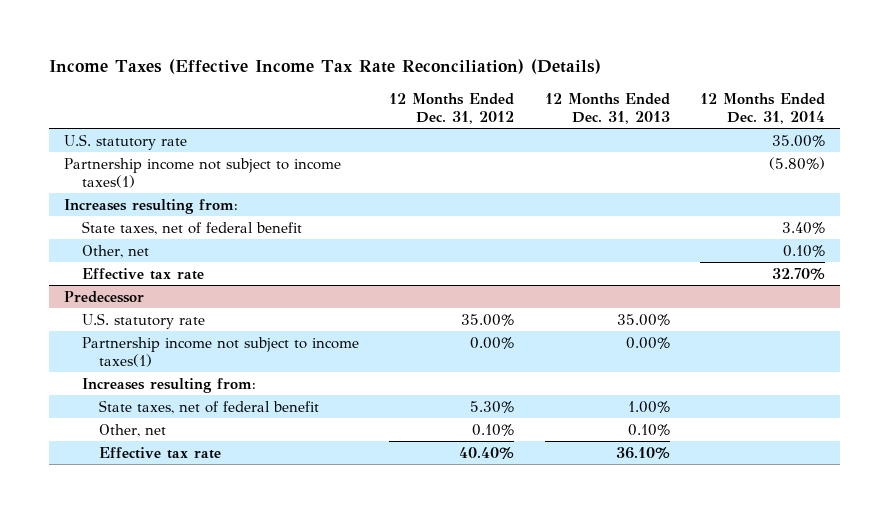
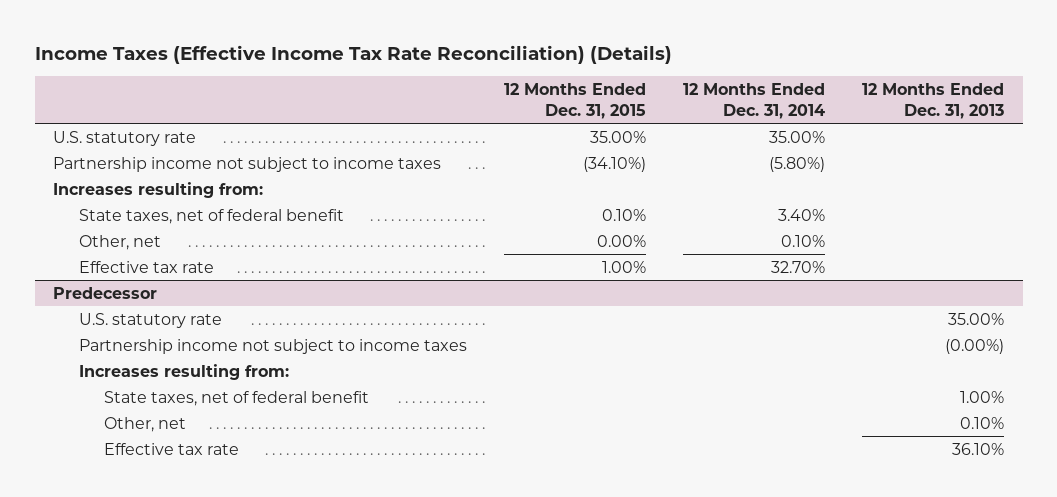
- | 12 Months Ended Dec. 31, 2012 | 12 Months Ended Dec. 31, 2013 | 12 Months Ended Dec. 31, 2014
+ | 12 Months Ended Dec. 31, 2015 | 12 Months Ended Dec. 31, 2014 | 12 Months Ended Dec. 31, 2013
- Partnership income not subject to income taxes(1) | | | (5.80%)
+ Partnership income not subject to income taxes | (34.10%) | (5.80%) |
@ Predecessor
- Partnership income not subject to income taxes(1) | 0.00% | 0.00% |
+ Partnership income not subject to income taxes | | | (0.00%)

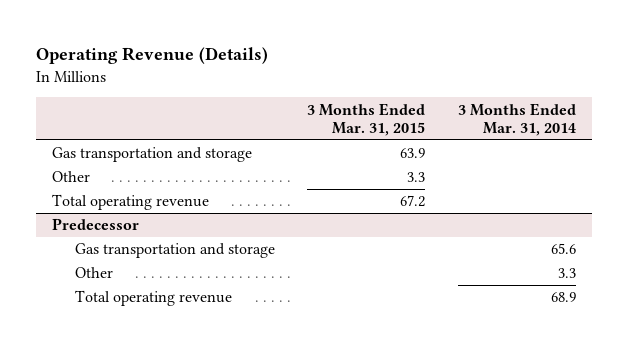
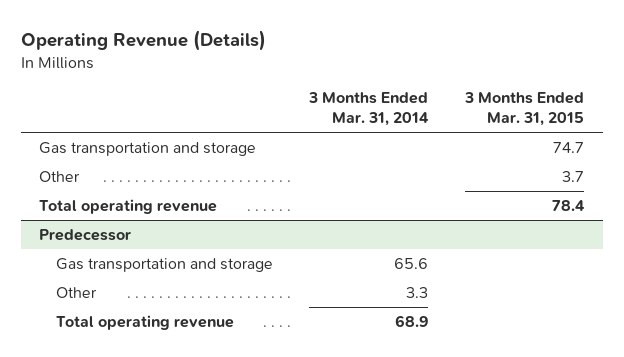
- | 3 Months Ended Mar. 31, 2015 | 3 Months Ended Mar. 31, 2014
+ | 3 Months Ended Mar. 31, 2014 | 3 Months Ended Mar. 31, 2015
- Gas transportation and storage | 63.9 |
- Other | 3.3 |
- Total operating revenue | 67.2 |
+ Gas transportation and storage | | 74.7
+ Other | | 3.7
+ Total operating revenue | | 78.4

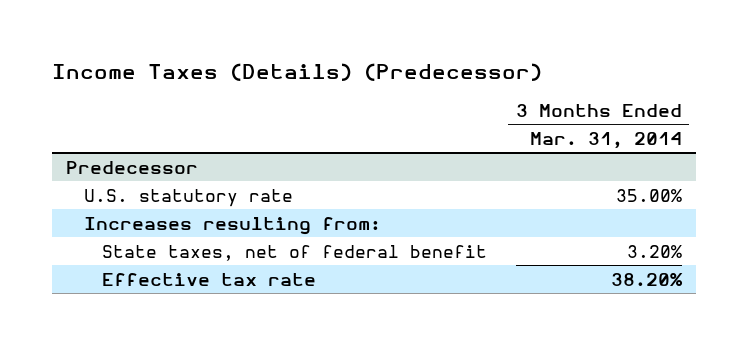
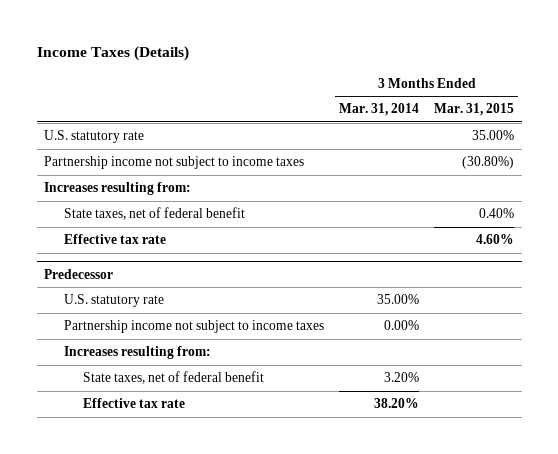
- Income Taxes (Details) (Predecessor)
+ Income Taxes (Details)
- | 3 Months Ended Mar. 31, 2014
+ | 3 Months Ended Mar. 31, 2014 | 3 Months Ended Mar. 31, 2015
+ U.S. statutory rate | | 35.00%
+ Partnership income not subject to income taxes | | (30.80%)
+ Increases resulting from:
+ State taxes, net of federal benefit | | 0.40%
+ Effective tax rate | | 4.60%
@ Predecessor
+ Partnership income not subject to income taxes | 0.00% |

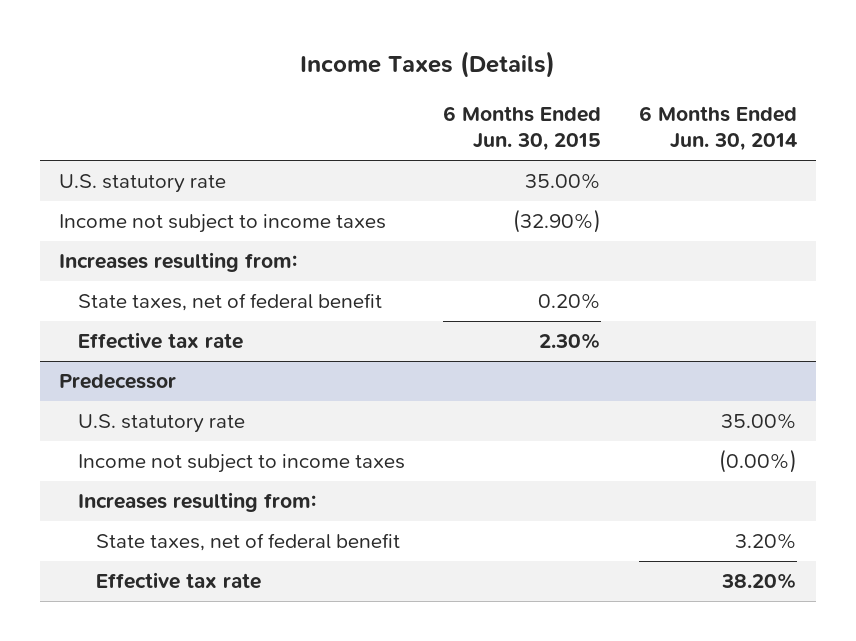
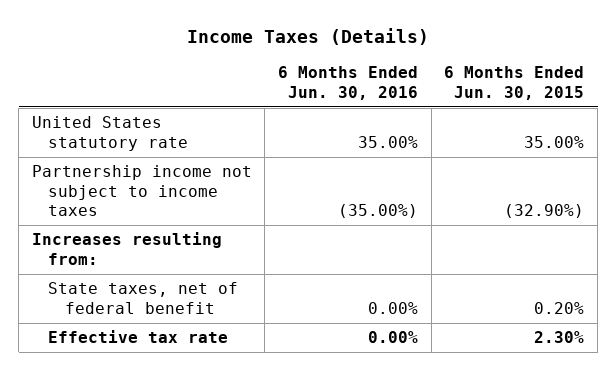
- | 6 Months Ended Jun. 30, 2015 | 6 Months Ended Jun. 30, 2014
+ | 6 Months Ended Jun. 30, 2016 | 6 Months Ended Jun. 30, 2015
- U.S. statutory rate | 35.00% |
- Income not subject to income taxes | (32.90%) |
+ United States statutory rate | 35.00% | 35.00%
+ Partnership income not subject to income taxes | (35.00%) | (32.90%)
- Predecessor
- U.S. statutory rate | | 35.00%
- Income not subject to income taxes | | (0.00%)
- Increases resulting from:
- State taxes, net of federal benefit | | 3.20%
- Effective tax rate | | 38.20%

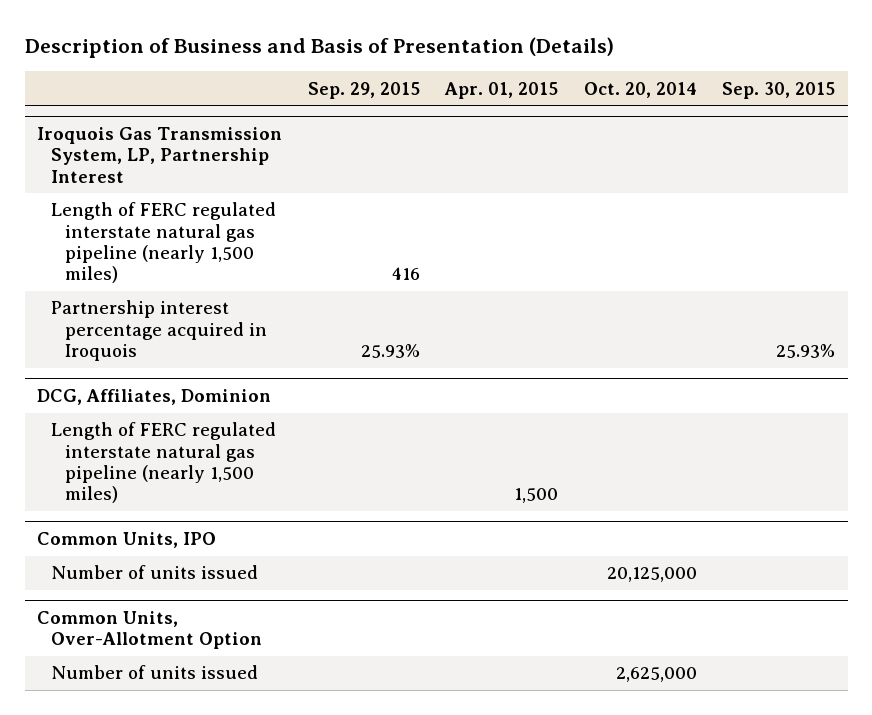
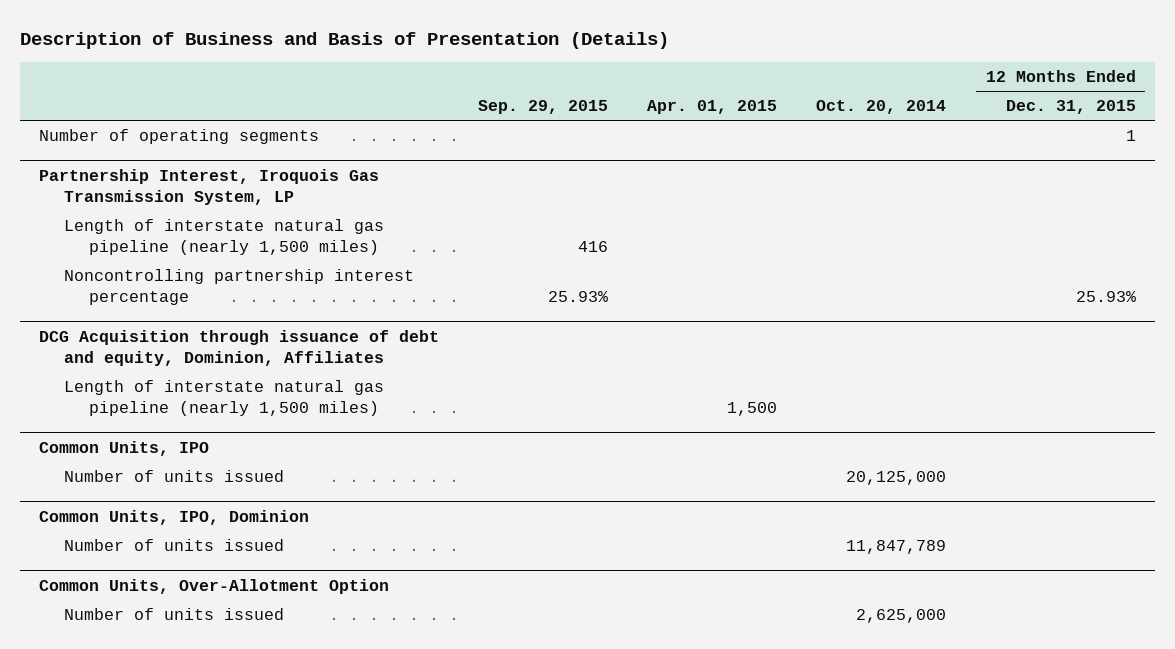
- | Sep. 29, 2015 | Apr. 01, 2015 | Oct. 20, 2014 | Sep. 30, 2015
+ | Sep. 29, 2015 | Apr. 01, 2015 | Oct. 20, 2014 | 12 Months Ended Dec. 31, 2015
- Iroquois Gas Transmission System, LP, Partnership Interest
- Length of FERC regulated interstate natural gas pipeline (nearly 1,500 miles) | 416 | | |
- Partnership interest percentage acquired in Iroquois | 25.93% | | | 25.93%
- DCG, Affiliates, Dominion
- Length of FERC regulated interstate natural gas pipeline (nearly 1,500 miles) | | 1,500 | |
+ Number of operating segments | | | | 1
+ Partnership Interest, Iroquois Gas Transmission System, LP
+ Length of interstate natural gas pipeline (nearly 1,500 miles) | 416 | | |
+ Noncontrolling partnership interest percentage | 25.93% | | | 25.93%
+ DCG Acquisition through issuance of debt and equity, Dominion, Affiliates
+ Length of interstate natural gas pipeline (nearly 1,500 miles) | | 1,500 | |
+ Common Units, IPO, Dominion
+ Number of units issued | | | 11,847,789 |

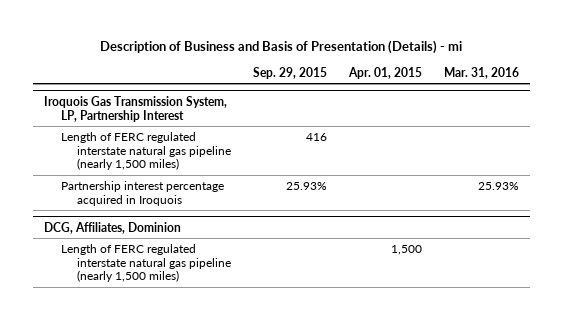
- Description of Business and Basis of Presentation (Details)
+ Description of Business and Basis of Presentation (Details) - mi
- | Sep. 29, 2015 | Apr. 01, 2015 | Oct. 20, 2014 | 12 Months Ended Dec. 31, 2015
+ | Sep. 29, 2015 | Apr. 01, 2015 | Mar. 31, 2016
- Number of operating segments | | | | 1
- Partnership Interest, Iroquois Gas Transmission System, LP
- Length of interstate natural gas pipeline (nearly 1,500 miles) | 416 | | |
- Noncontrolling partnership interest percentage | 25.93% | | | 25.93%
- DCG Acquisition through issuance of debt and equity, Dominion, Affiliates
- Length of interstate natural gas pipeline (nearly 1,500 miles) | | 1,500 | |
- Common Units, IPO
- Number of units issued | | | 20,125,000 |
- Common Units, IPO, Dominion
- Number of units issued | | | 11,847,789 |
- Common Units, Over-Allotment Option
- Number of units issued | | | 2,625,000 |
+ Iroquois Gas Transmission System, LP, Partnership Interest
+ Length of FERC regulated interstate natural gas pipeline (nearly 1,500 miles) | 416 | |
+ Partnership interest percentage acquired in Iroquois | 25.93% | | 25.93%
+ DCG, Affiliates, Dominion
+ Length of FERC regulated interstate natural gas pipeline (nearly 1,500 miles) | | 1,500 |

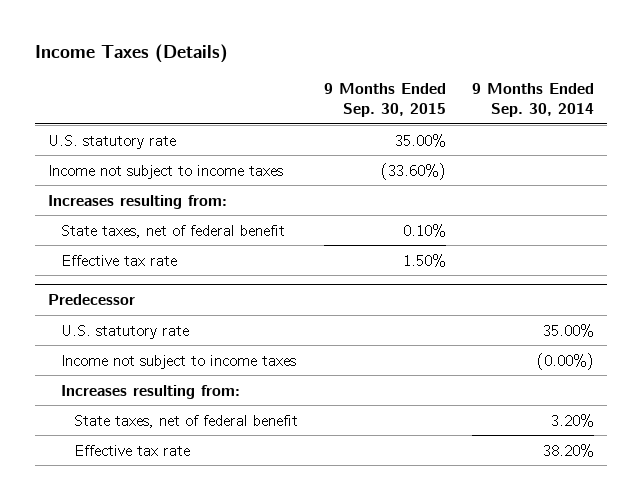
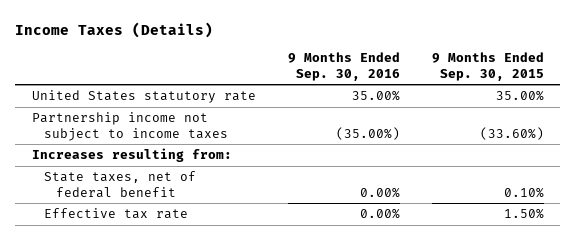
- | 9 Months Ended Sep. 30, 2015 | 9 Months Ended Sep. 30, 2014
+ | 9 Months Ended Sep. 30, 2016 | 9 Months Ended Sep. 30, 2015
- U.S. statutory rate | 35.00% |
- Income not subject to income taxes | (33.60%) |
+ United States statutory rate | 35.00% | 35.00%
+ Partnership income not subject to income taxes | (35.00%) | (33.60%)
- Predecessor
- U.S. statutory rate | | 35.00%
- Income not subject to income taxes | | (0.00%)
- Increases resulting from:
- State taxes, net of federal benefit | | 3.20%
- Effective tax rate | | 38.20%

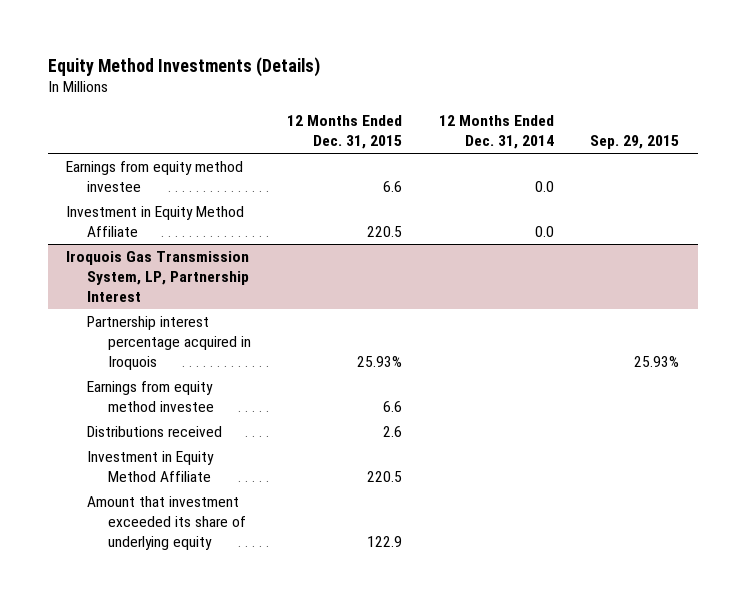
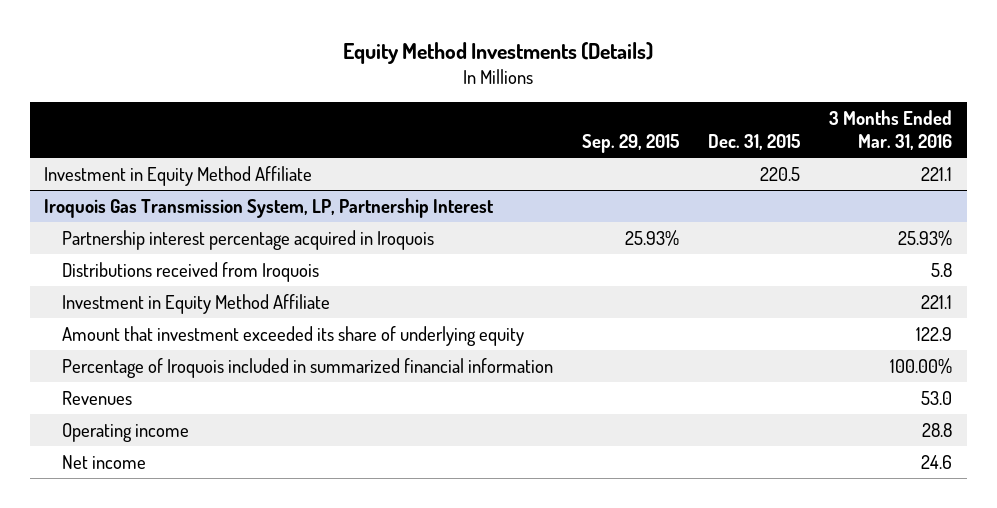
- | 12 Months Ended Dec. 31, 2015 | 12 Months Ended Dec. 31, 2014 | Sep. 29, 2015
+ | Sep. 29, 2015 | Dec. 31, 2015 | 3 Months Ended Mar. 31, 2016
- Earnings from equity method investee | 6.6 | 0.0 |
@ Iroquois Gas Transmission System, LP, Partnership Interest
- Earnings from equity method investee | 6.6 | |
- Distributions received | 2.6 | |
+ Distributions received from Iroquois | | | 5.8
+ Percentage of Iroquois included in summarized financial information | | | 100.00%
+ Revenues | | | 53.0
+ Operating income | | | 28.8
+ Net income | | | 24.6

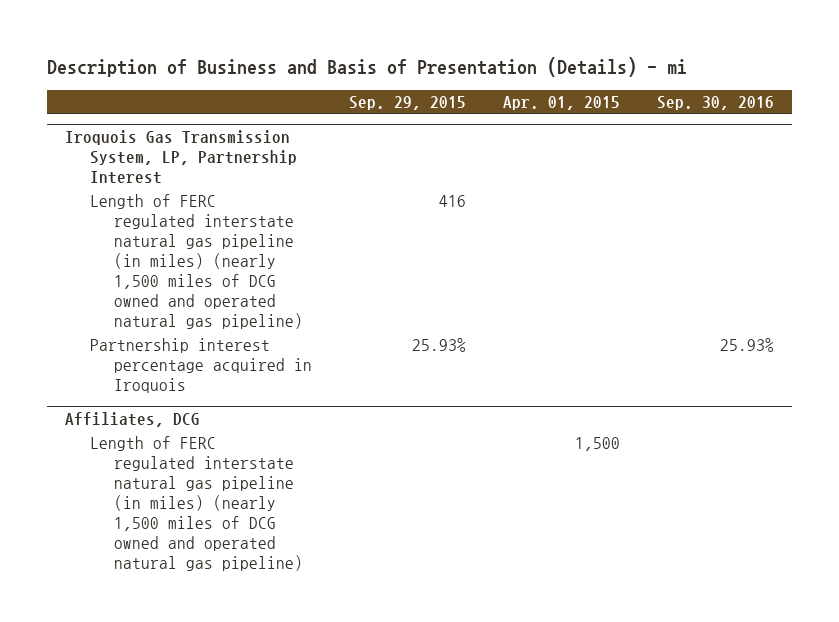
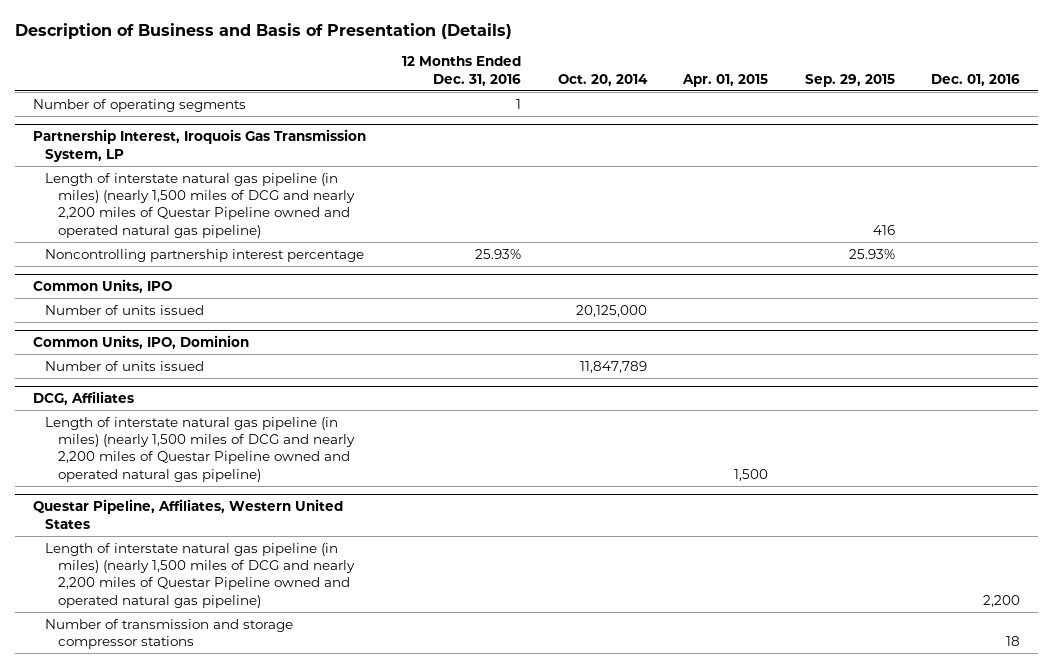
- Description of Business and Basis of Presentation (Details) - mi
+ Description of Business and Basis of Presentation (Details)
- | Sep. 29, 2015 | Apr. 01, 2015 | Sep. 30, 2016
+ | 12 Months Ended Dec. 31, 2016 | Oct. 20, 2014 | Apr. 01, 2015 | Sep. 29, 2015 | Dec. 01, 2016
- Iroquois Gas Transmission System, LP, Partnership Interest
- Length of FERC regulated interstate natural gas pipeline (in miles) (nearly 1,500 miles of DCG owned and operated natural gas pipeline) | 416 | |
- Partnership interest percentage acquired in Iroquois | 25.93% | | 25.93%
- Affiliates, DCG
- Length of FERC regulated interstate natural gas pipeline (in miles) (nearly 1,500 miles of DCG owned and operated natural gas pipeline) | | 1,500 |
+ Number of operating segments | 1 | | | |
+ Partnership Interest, Iroquois Gas Transmission System, LP
+ Length of interstate natural gas pipeline (in miles) (nearly 1,500 miles of DCG and nearly 2,200 miles of Questar Pipeline owned and operated natural gas pipeline) | | | | 416 |
+ Noncontrolling partnership interest percentage | 25.93% | | | 25.93% |
+ Common Units, IPO
+ Number of units issued | | 20,125,000 | | |
+ Common Units, IPO, Dominion
+ Number of units issued | | 11,847,789 | | |
+ DCG, Affiliates
+ Length of interstate natural gas pipeline (in miles) (nearly 1,500 miles of DCG and nearly 2,200 miles of Questar Pipeline owned and operated natural gas pipeline) | | | 1,500 | |
+ Questar Pipeline, Affiliates, Western United States
+ Length of interstate natural gas pipeline (in miles) (nearly 1,500 miles of DCG and nearly 2,200 miles of Questar Pipeline owned and operated natural gas pipeline) | | | | | 2,200
+ Number of transmission and storage compressor stations | | | | | 18

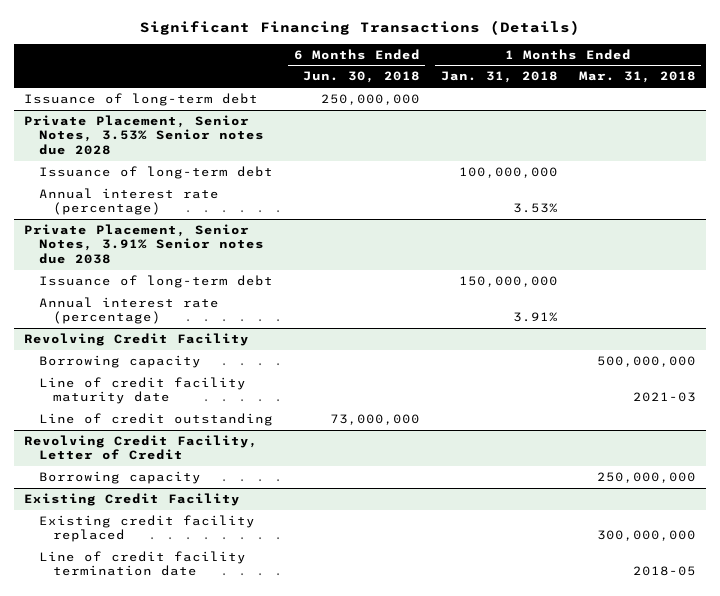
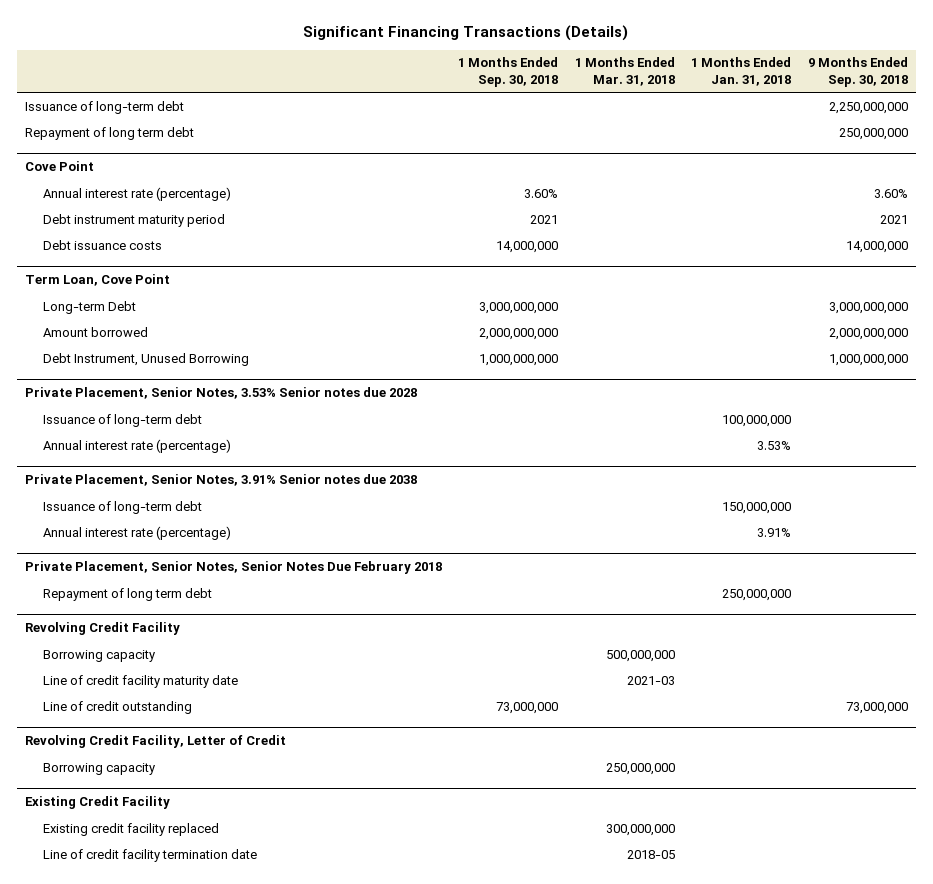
- | 6 Months Ended Jun. 30, 2018 | 1 Months Ended Jan. 31, 2018 | 1 Months Ended Mar. 31, 2018
+ | 1 Months Ended Sep. 30, 2018 | 1 Months Ended Mar. 31, 2018 | 1 Months Ended Jan. 31, 2018 | 9 Months Ended Sep. 30, 2018
+ Repayment of long term debt | | | | 250,000,000
+ Cove Point
+ Annual interest rate (percentage) | 3.60% | | | 3.60%
+ Debt instrument maturity period | 2021 | | | 2021
+ Debt issuance costs | 14,000,000 | | | 14,000,000
+ Term Loan, Cove Point
+ Long-term Debt | 3,000,000,000 | | | 3,000,000,000
+ Amount borrowed | 2,000,000,000 | | | 2,000,000,000
+ Debt Instrument, Unused Borrowing | 1,000,000,000 | | | 1,000,000,000
+ Private Placement, Senior Notes, Senior Notes Due February 2018
+ Repayment of long term debt | | | 250,000,000 |

